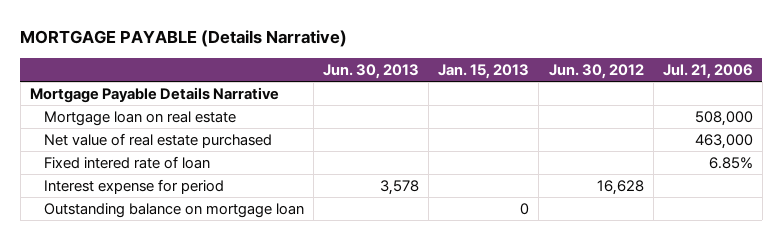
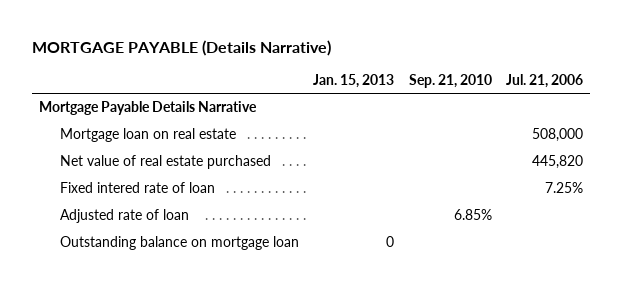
- | Jun. 30, 2013 | Jan. 15, 2013 | Jun. 30, 2012 | Jul. 21, 2006
+ | Jan. 15, 2013 | Sep. 21, 2010 | Jul. 21, 2006
- Net value of real estate purchased | | | | 463,000
- Fixed intered rate of loan | | | | 6.85%
- Interest expense for period | 3,578 | | 16,628 |
+ Net value of real estate purchased | | | 445,820
+ Fixed intered rate of loan | | | 7.25%
+ Adjusted rate of loan | | 6.85% |

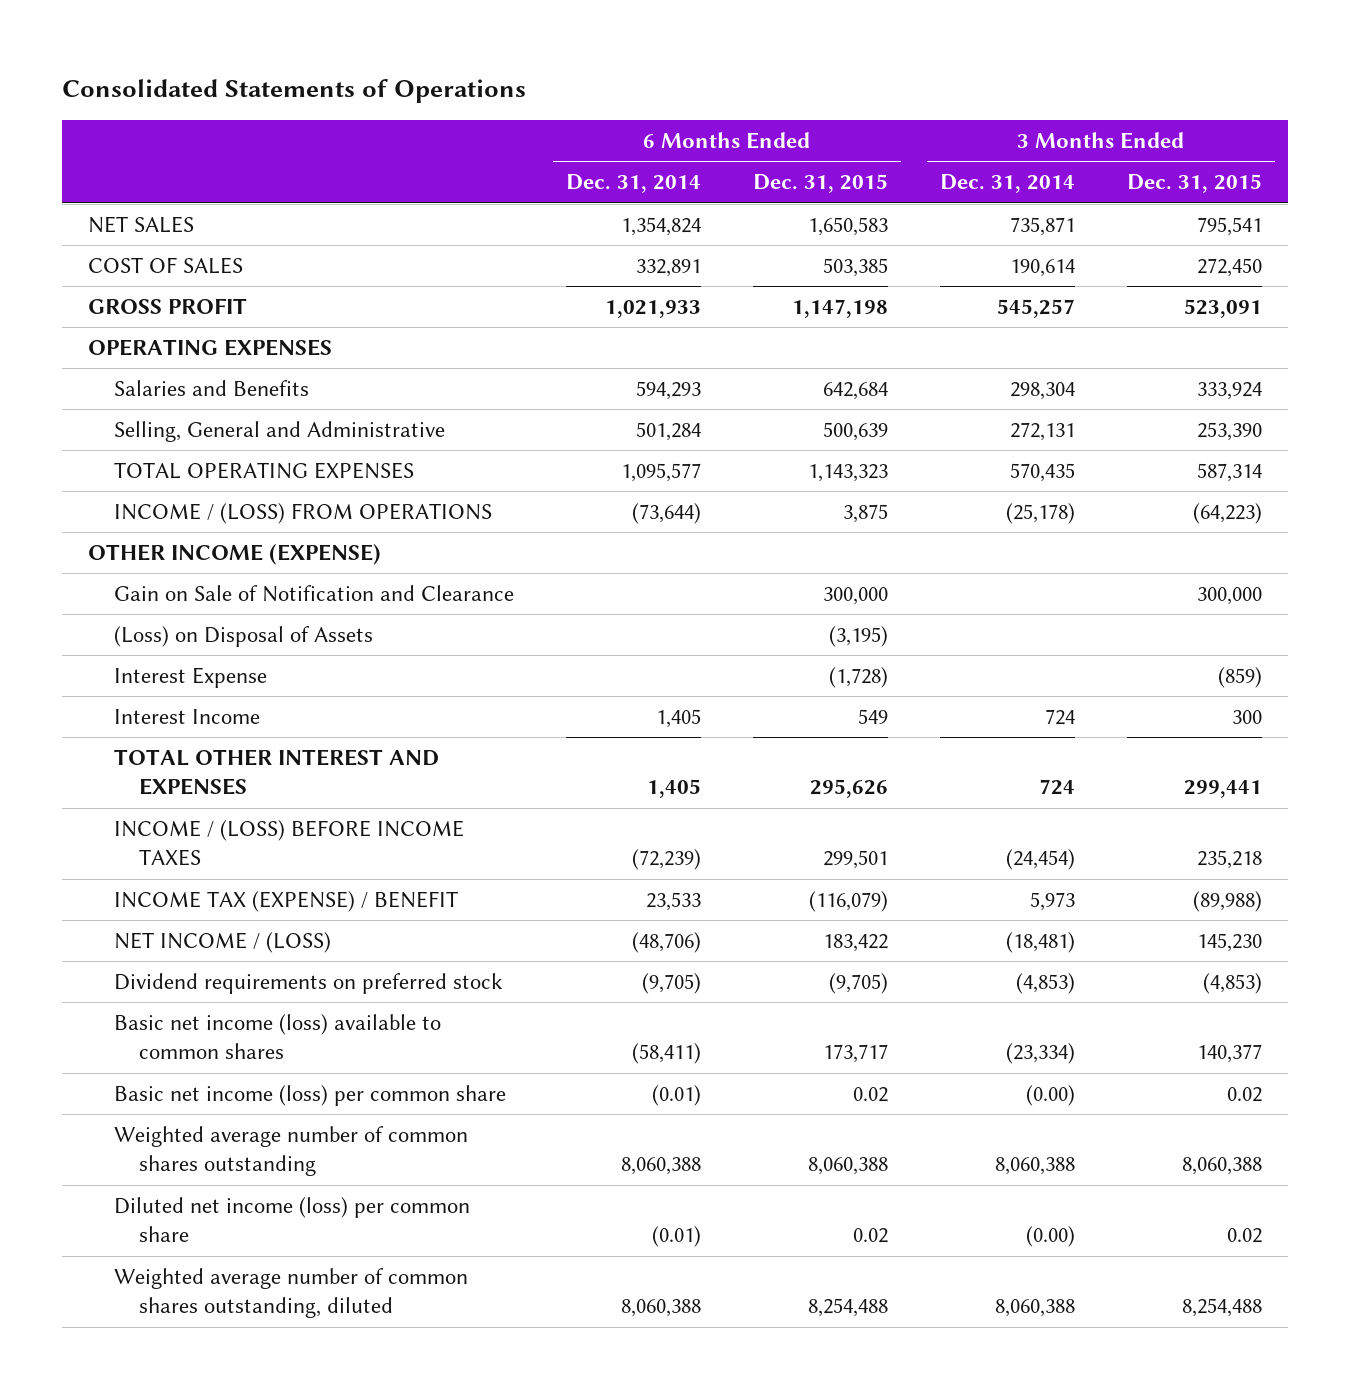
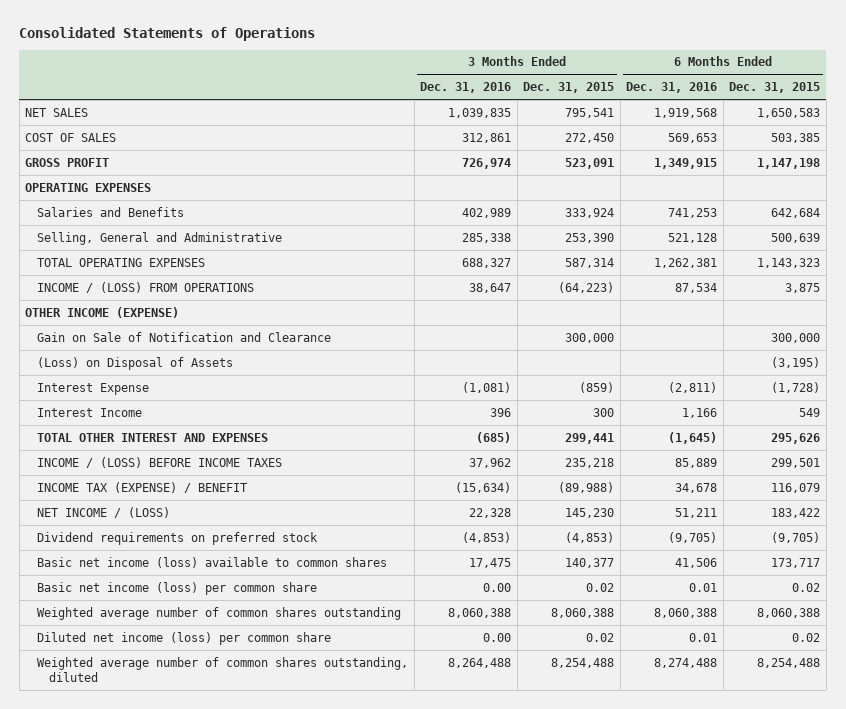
- | 6 Months Ended Dec. 31, 2014 | 6 Months Ended Dec. 31, 2015 | 3 Months Ended Dec. 31, 2014 | 3 Months Ended Dec. 31, 2015
+ | 3 Months Ended Dec. 31, 2016 | 3 Months Ended Dec. 31, 2015 | 6 Months Ended Dec. 31, 2016 | 6 Months Ended Dec. 31, 2015
- INCOME TAX (EXPENSE) / BENEFIT | 23,533 | (116,079) | 5,973 | (89,988)
+ INCOME TAX (EXPENSE) / BENEFIT | (15,634) | (89,988) | 34,678 | 116,079

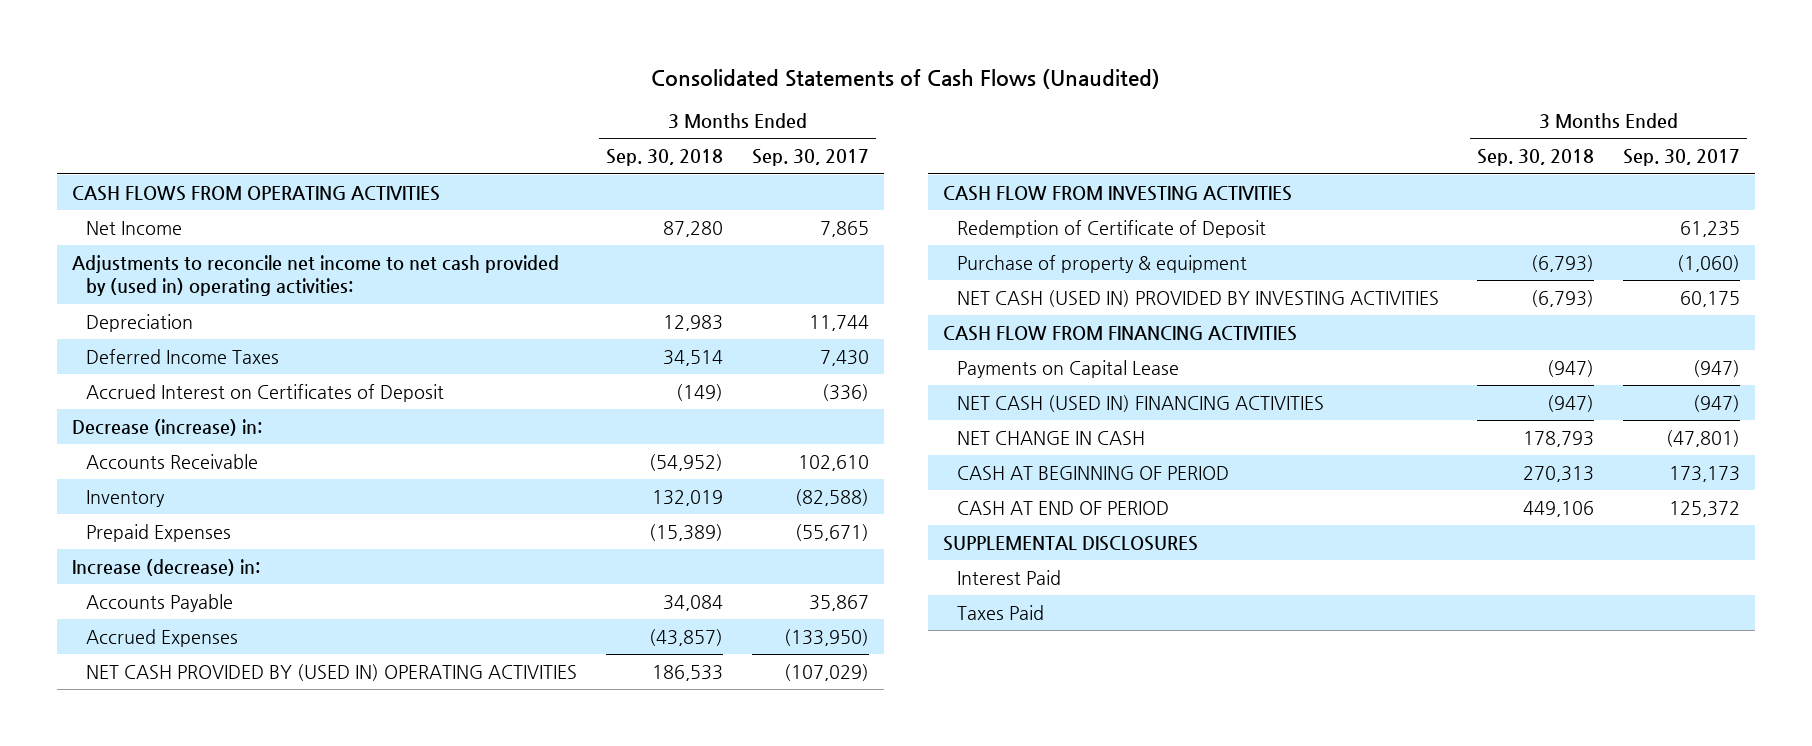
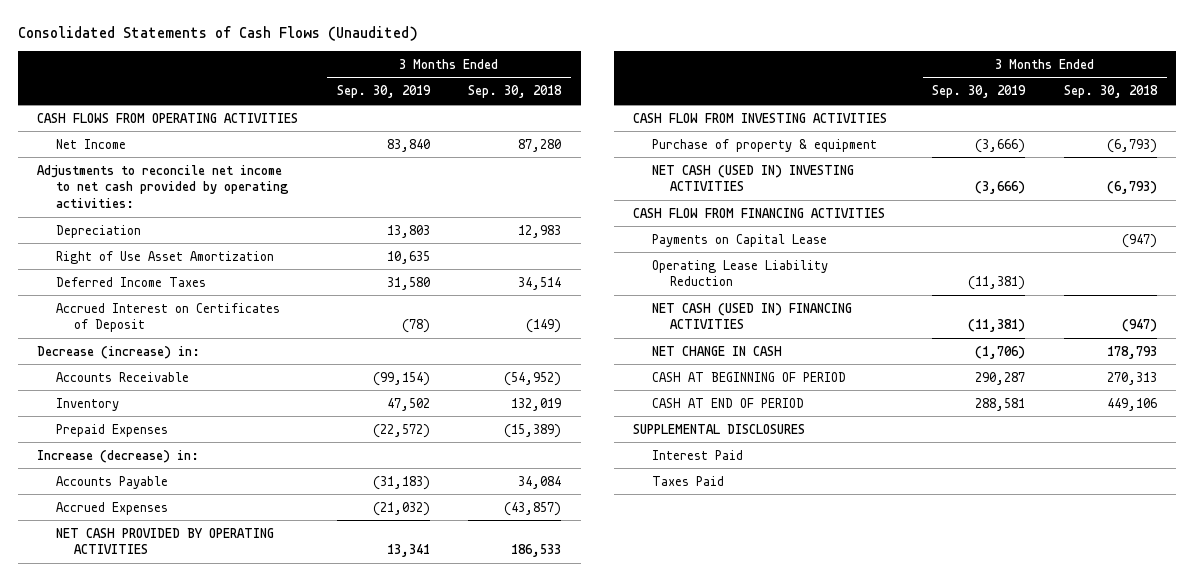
- | 3 Months Ended Sep. 30, 2018 | 3 Months Ended Sep. 30, 2017
+ | 3 Months Ended Sep. 30, 2019 | 3 Months Ended Sep. 30, 2018
- Adjustments to reconcile net income to net cash provided by (used in) operating activities:
+ Adjustments to reconcile net income to net cash provided by operating activities:
+ Right of Use Asset Amortization | 10,635 |
- NET CASH PROVIDED BY (USED IN) OPERATING ACTIVITIES | 186,533 | (107,029)
+ NET CASH PROVIDED BY OPERATING ACTIVITIES | 13,341 | 186,533
- Redemption of Certificate of Deposit | | 61,235
- NET CASH (USED IN) PROVIDED BY INVESTING ACTIVITIES | (6,793) | 60,175
+ NET CASH (USED IN) INVESTING ACTIVITIES | (3,666) | (6,793)
+ Operating Lease Liability Reduction | (11,381) |

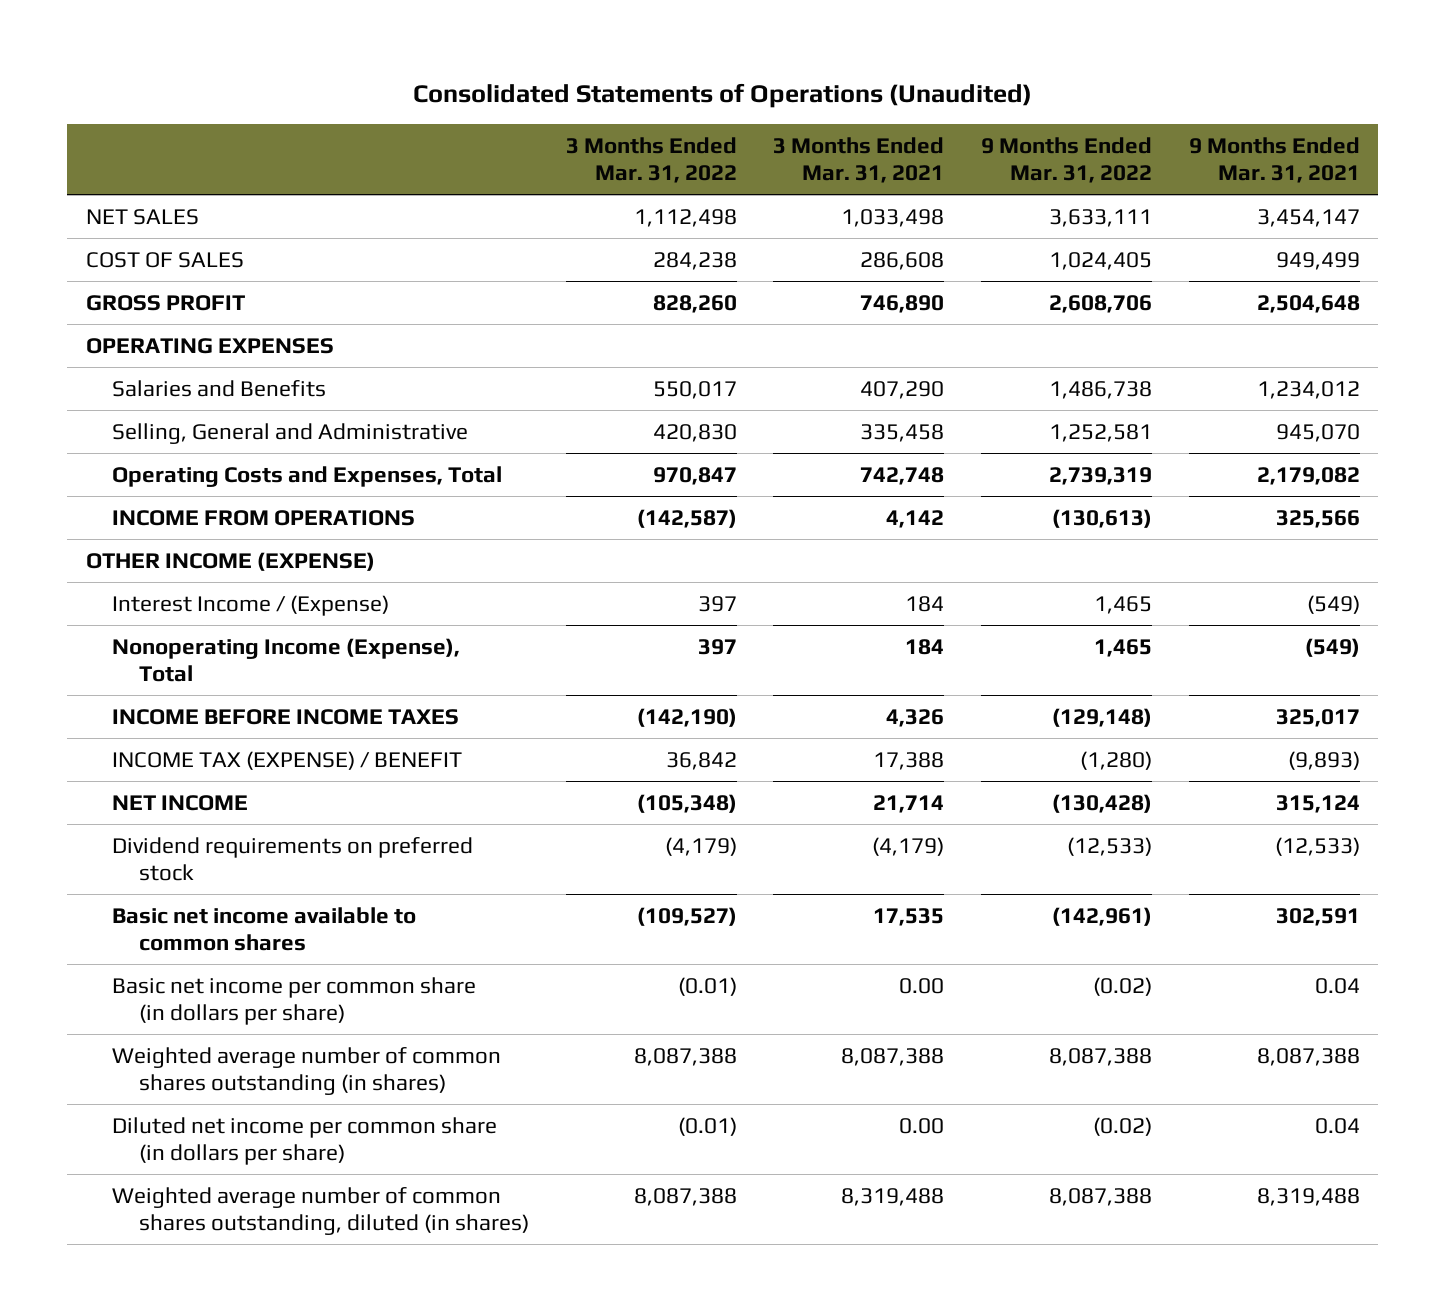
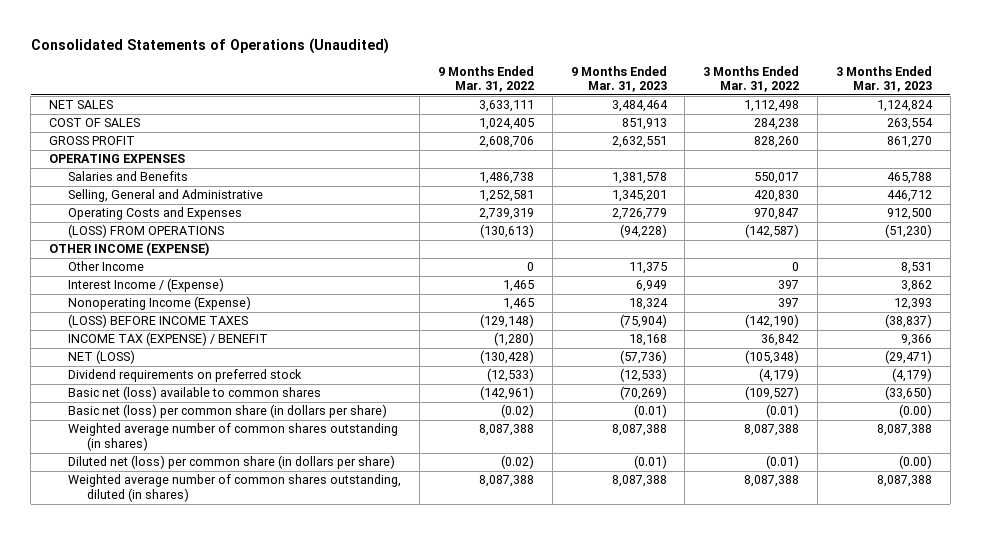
- | 3 Months Ended Mar. 31, 2022 | 3 Months Ended Mar. 31, 2021 | 9 Months Ended Mar. 31, 2022 | 9 Months Ended Mar. 31, 2021
+ | 9 Months Ended Mar. 31, 2022 | 9 Months Ended Mar. 31, 2023 | 3 Months Ended Mar. 31, 2022 | 3 Months Ended Mar. 31, 2023
- Operating Costs and Expenses, Total | 970,847 | 742,748 | 2,739,319 | 2,179,082
- INCOME FROM OPERATIONS | (142,587) | 4,142 | (130,613) | 325,566
+ Operating Costs and Expenses | 2,739,319 | 2,726,779 | 970,847 | 912,500
+ (LOSS) FROM OPERATIONS | (130,613) | (94,228) | (142,587) | (51,230)
+ Other Income | 0 | 11,375 | 0 | 8,531
- Nonoperating Income (Expense), Total | 397 | 184 | 1,465 | (549)
- INCOME BEFORE INCOME TAXES | (142,190) | 4,326 | (129,148) | 325,017
+ Nonoperating Income (Expense) | 1,465 | 18,324 | 397 | 12,393
+ (LOSS) BEFORE INCOME TAXES | (129,148) | (75,904) | (142,190) | (38,837)
- NET INCOME | (105,348) | 21,714 | (130,428) | 315,124
+ NET (LOSS) | (130,428) | (57,736) | (105,348) | (29,471)
- Basic net income available to common shares | (109,527) | 17,535 | (142,961) | 302,591
- Basic net income per common share (in dollars per share) | (0.01) | 0.00 | (0.02) | 0.04
+ Basic net (loss) available to common shares | (142,961) | (70,269) | (109,527) | (33,650)
+ Basic net (loss) per common share (in dollars per share) | (0.02) | (0.01) | (0.01) | (0.00)
- Diluted net income per common share (in dollars per share) | (0.01) | 0.00 | (0.02) | 0.04
+ Diluted net (loss) per common share (in dollars per share) | (0.02) | (0.01) | (0.01) | (0.00)

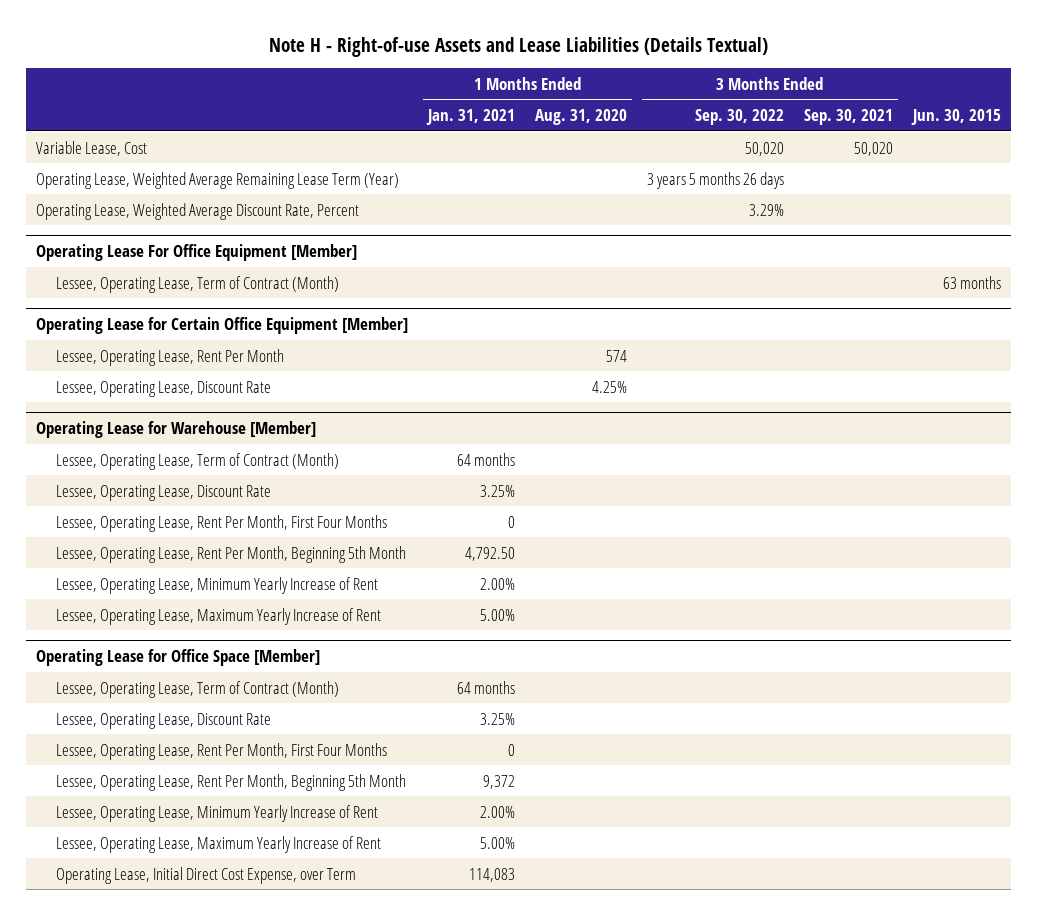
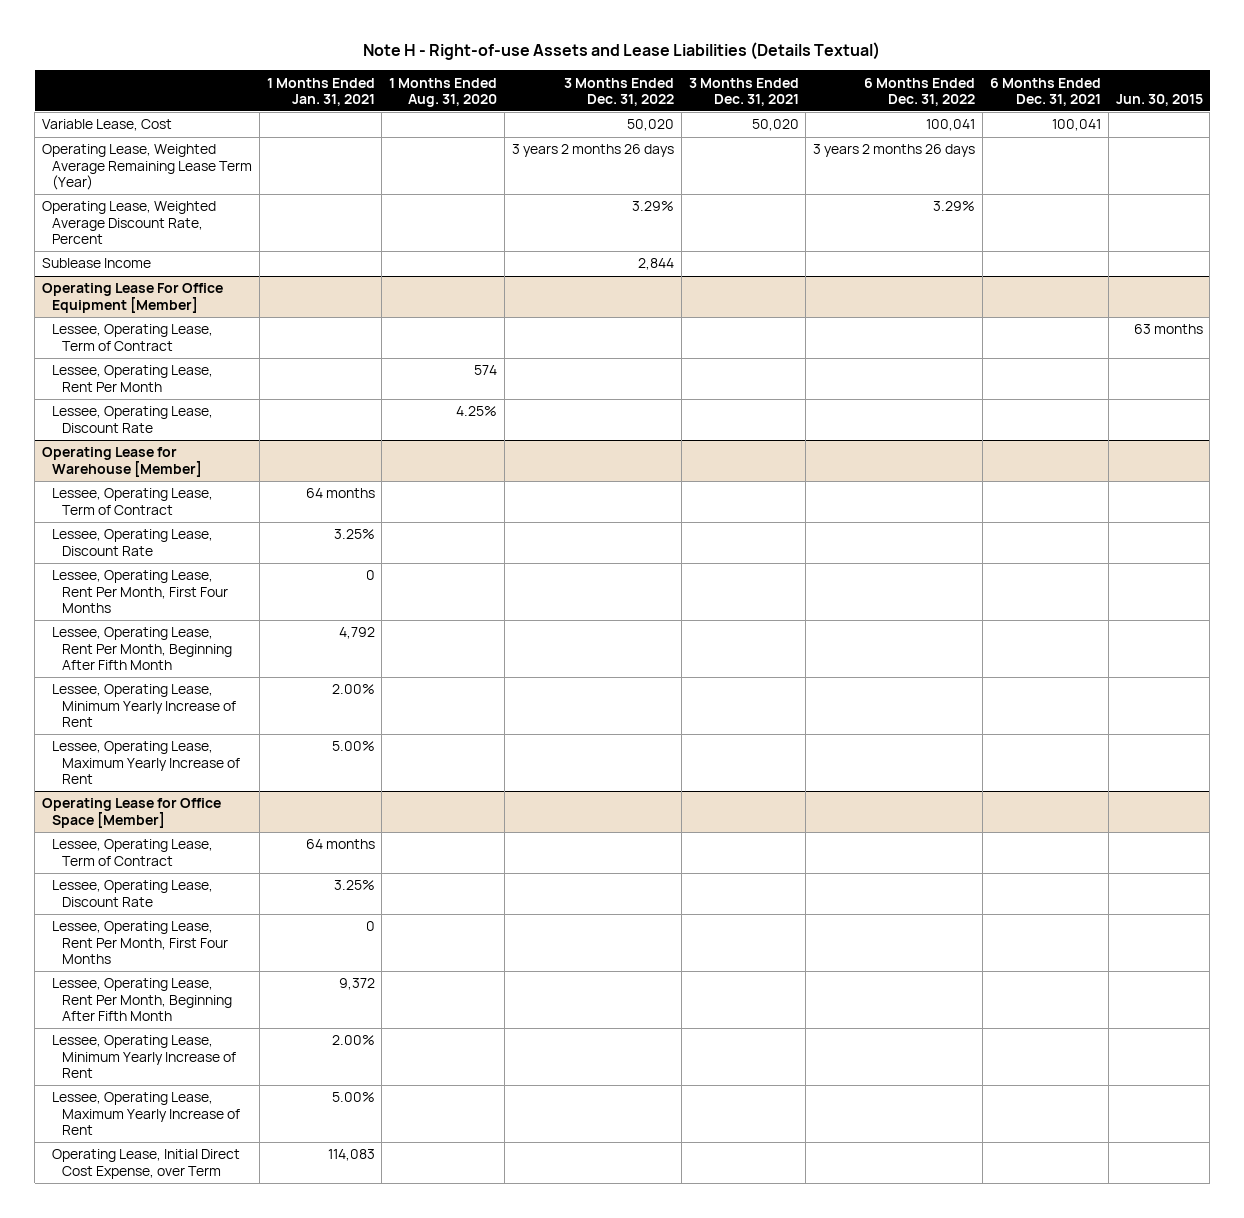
- | 1 Months Ended Jan. 31, 2021 | 1 Months Ended Aug. 31, 2020 | 3 Months Ended Sep. 30, 2022 | 3 Months Ended Sep. 30, 2021 | Jun. 30, 2015
+ | 1 Months Ended Jan. 31, 2021 | 1 Months Ended Aug. 31, 2020 | 3 Months Ended Dec. 31, 2022 | 3 Months Ended Dec. 31, 2021 | 6 Months Ended Dec. 31, 2022 | 6 Months Ended Dec. 31, 2021 | Jun. 30, 2015
+ Sublease Income | | | 2,844 | | | |
@ Operating Lease For Office Equipment [Member]
- Lessee, Operating Lease, Term of Contract (Month) | | | | | 63 months
- Operating Lease for Certain Office Equipment [Member]
@ Operating Lease For Office Equipment [Member]
+ Lessee, Operating Lease, Term of Contract | | | | | | | 63 months
@ Operating Lease for Warehouse [Member]
- Lessee, Operating Lease, Term of Contract (Month) | 64 months | | | |
+ Lessee, Operating Lease, Term of Contract | 64 months | | | | | |
- Lessee, Operating Lease, Rent Per Month, Beginning 5th Month | 4,792.50 | | | |
+ Lessee, Operating Lease, Rent Per Month, Beginning After Fifth Month | 4,792 | | | | | |
@ Operating Lease for Office Space [Member]
- Lessee, Operating Lease, Term of Contract (Month) | 64 months | | | |
+ Lessee, Operating Lease, Term of Contract | 64 months | | | | | |
- Lessee, Operating Lease, Rent Per Month, Beginning 5th Month | 9,372 | | | |
+ Lessee, Operating Lease, Rent Per Month, Beginning After Fifth Month | 9,372 | | | | | |

